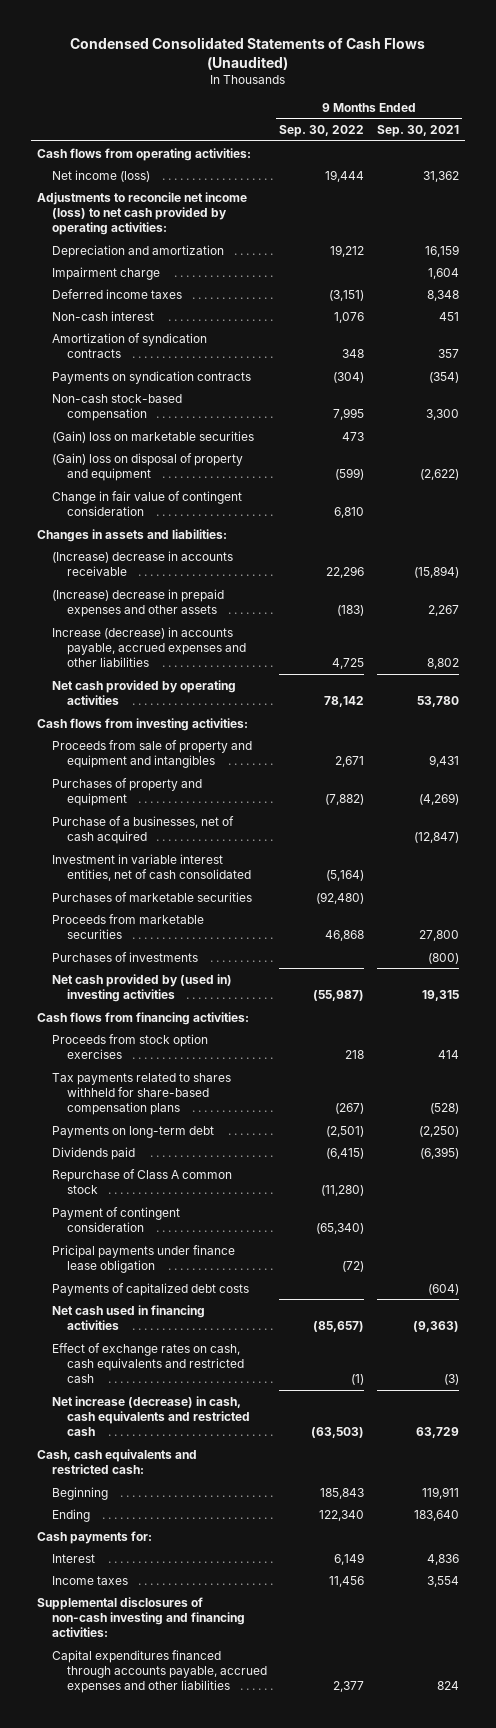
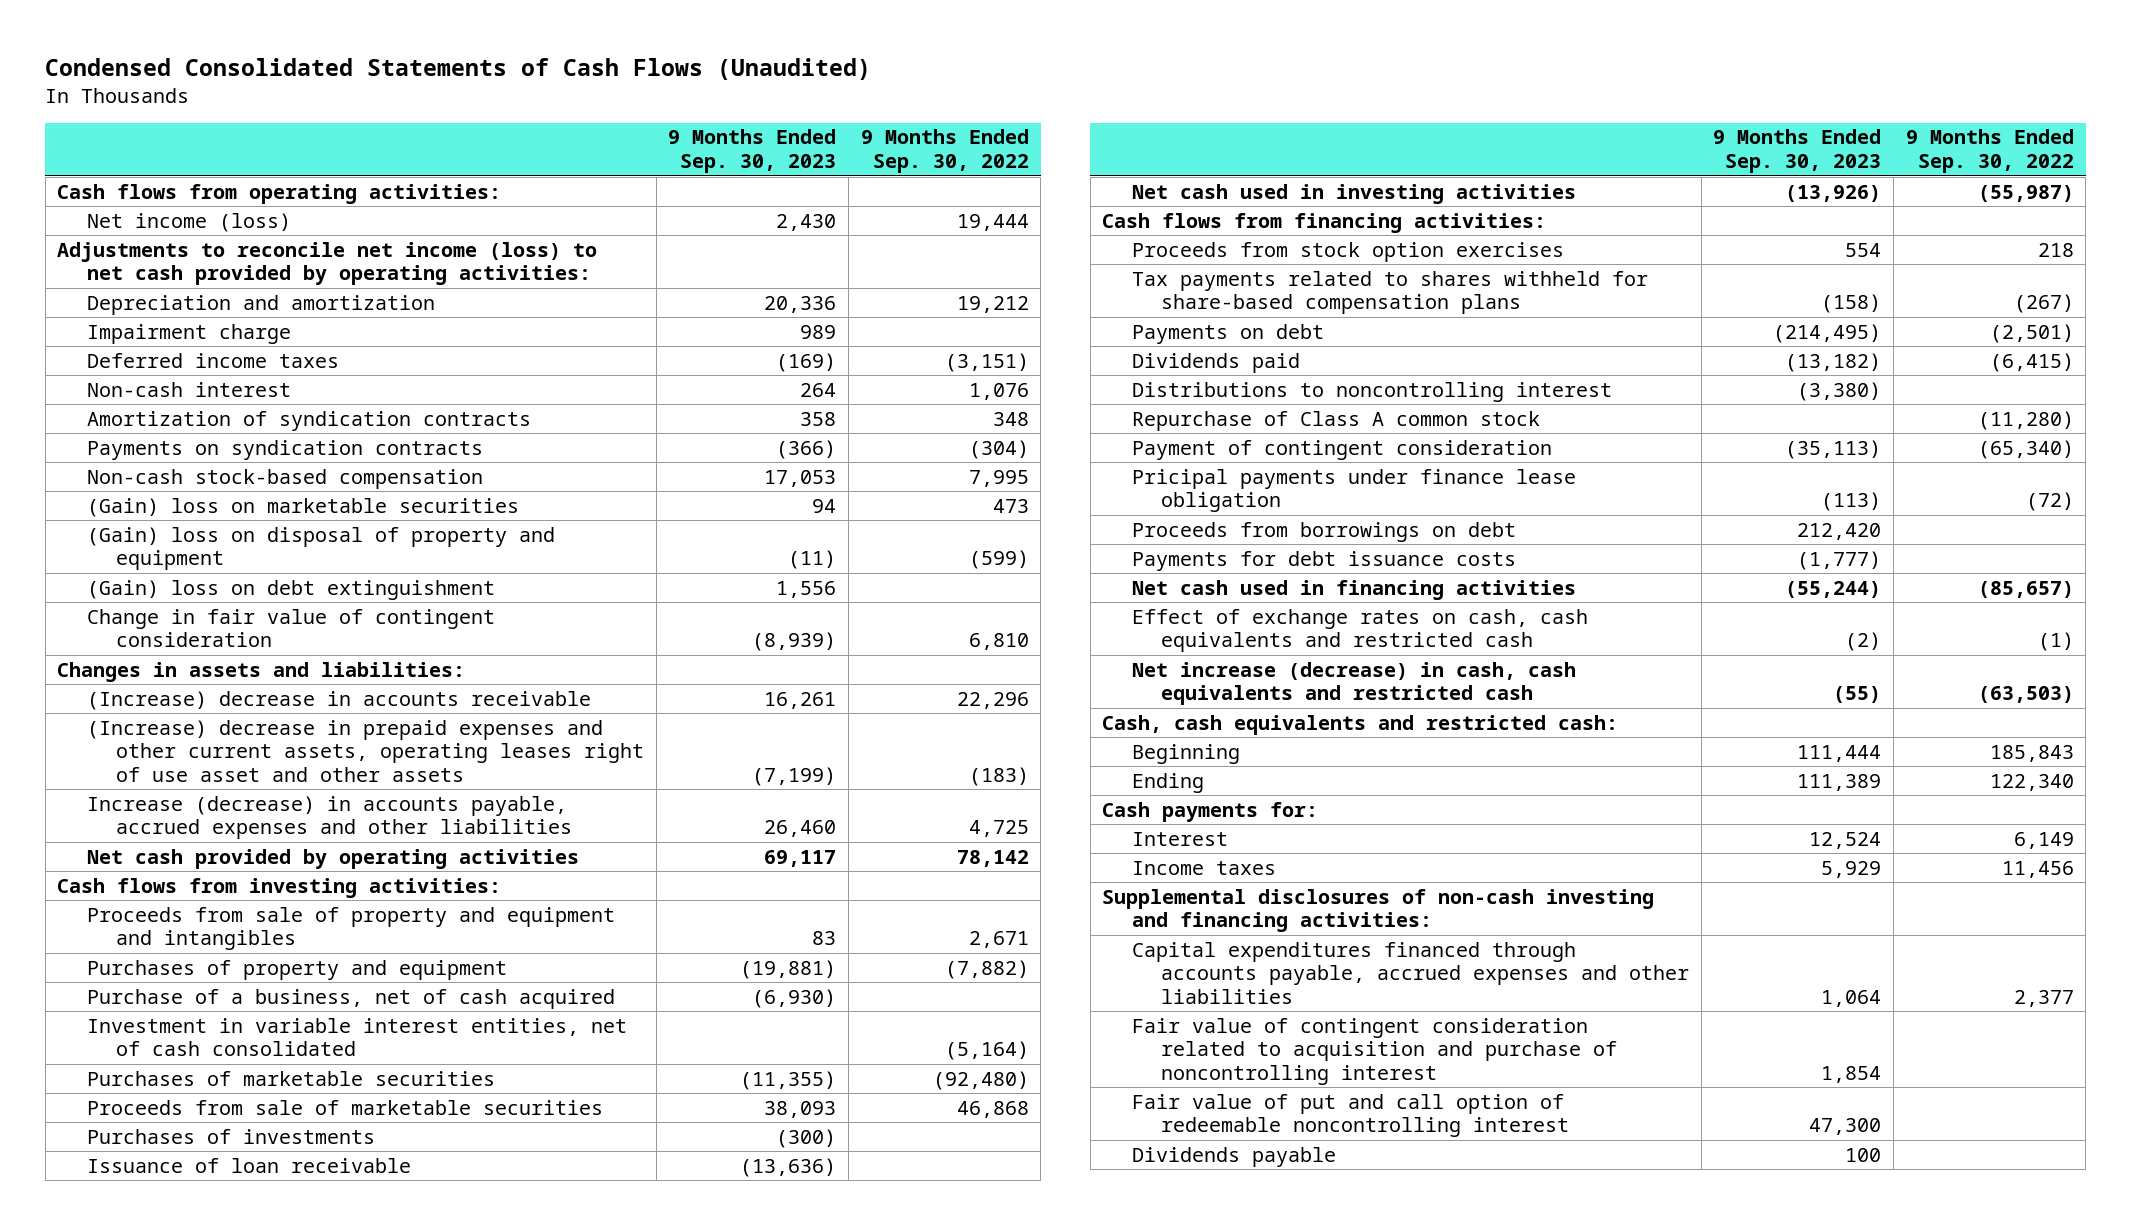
- | 9 Months Ended Sep. 30, 2022 | 9 Months Ended Sep. 30, 2021
+ | 9 Months Ended Sep. 30, 2023 | 9 Months Ended Sep. 30, 2022
+ (Gain) loss on debt extinguishment | 1,556 |
- (Increase) decrease in prepaid expenses and other assets | (183) | 2,267
+ (Increase) decrease in prepaid expenses and other current assets, operating leases right of use asset and other assets | (7,199) | (183)
- Purchase of a businesses, net of cash acquired | | (12,847)
+ Purchase of a business, net of cash acquired | (6,930) |
- Proceeds from marketable securities | 46,868 | 27,800
+ Proceeds from sale of marketable securities | 38,093 | 46,868
- Net cash provided by (used in) investing activities | (55,987) | 19,315
+ Issuance of loan receivable | (13,636) |
+ Net cash used in investing activities | (13,926) | (55,987)
- Payments on long-term debt | (2,501) | (2,250)
+ Payments on debt | (214,495) | (2,501)
+ Distributions to noncontrolling interest | (3,380) |
- Payments of capitalized debt costs | | (604)
+ Proceeds from borrowings on debt | 212,420 |
+ Payments for debt issuance costs | (1,777) |
+ Fair value of contingent consideration related to acquisition and purchase of noncontrolling interest | 1,854 |
+ Fair value of put and call option of redeemable noncontrolling interest | 47,300 |
+ Dividends payable | 100 |

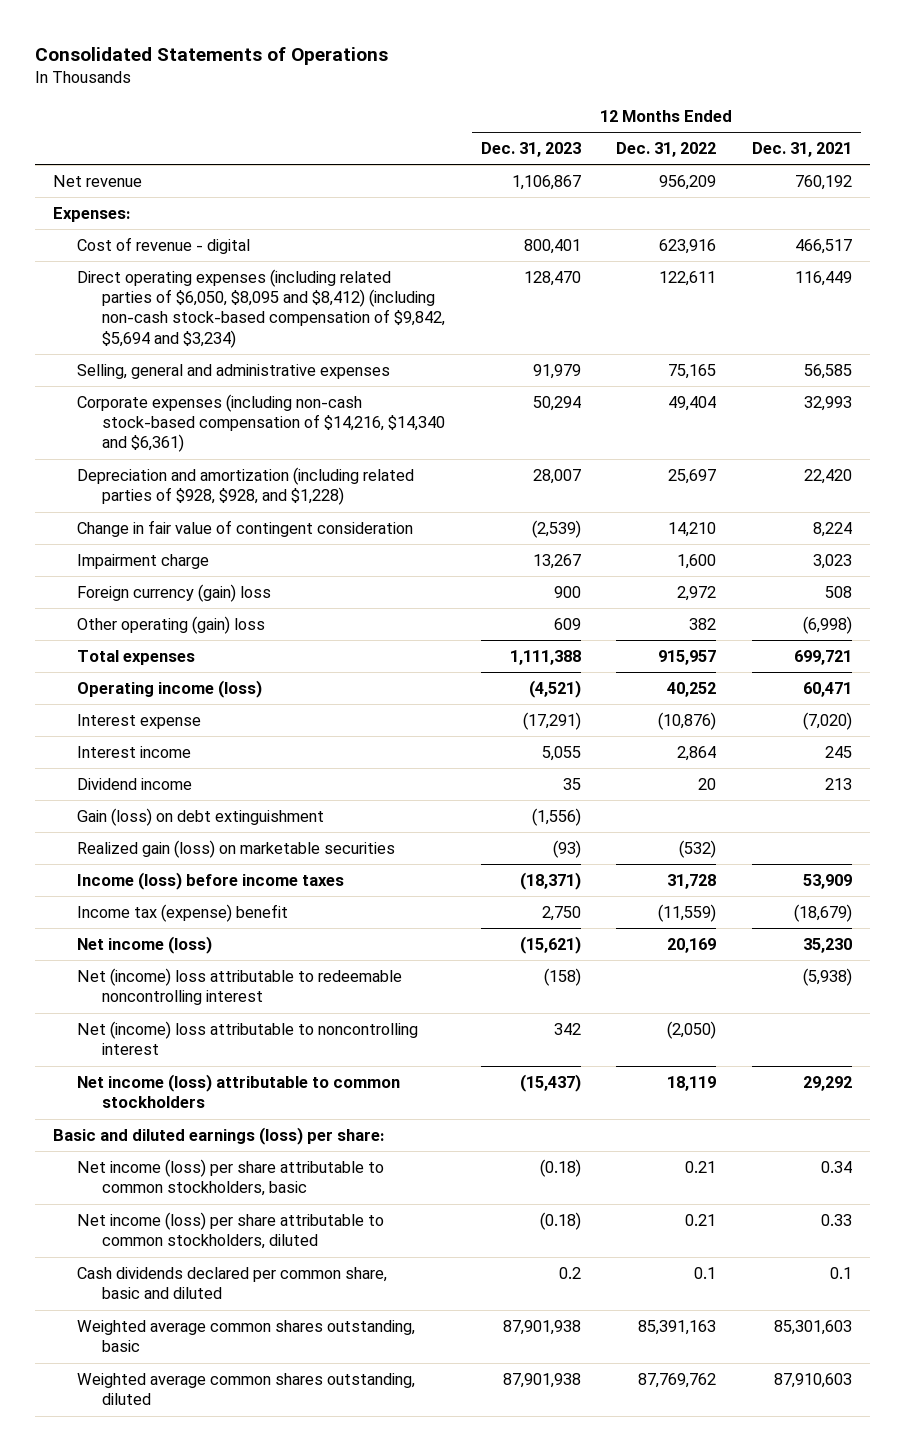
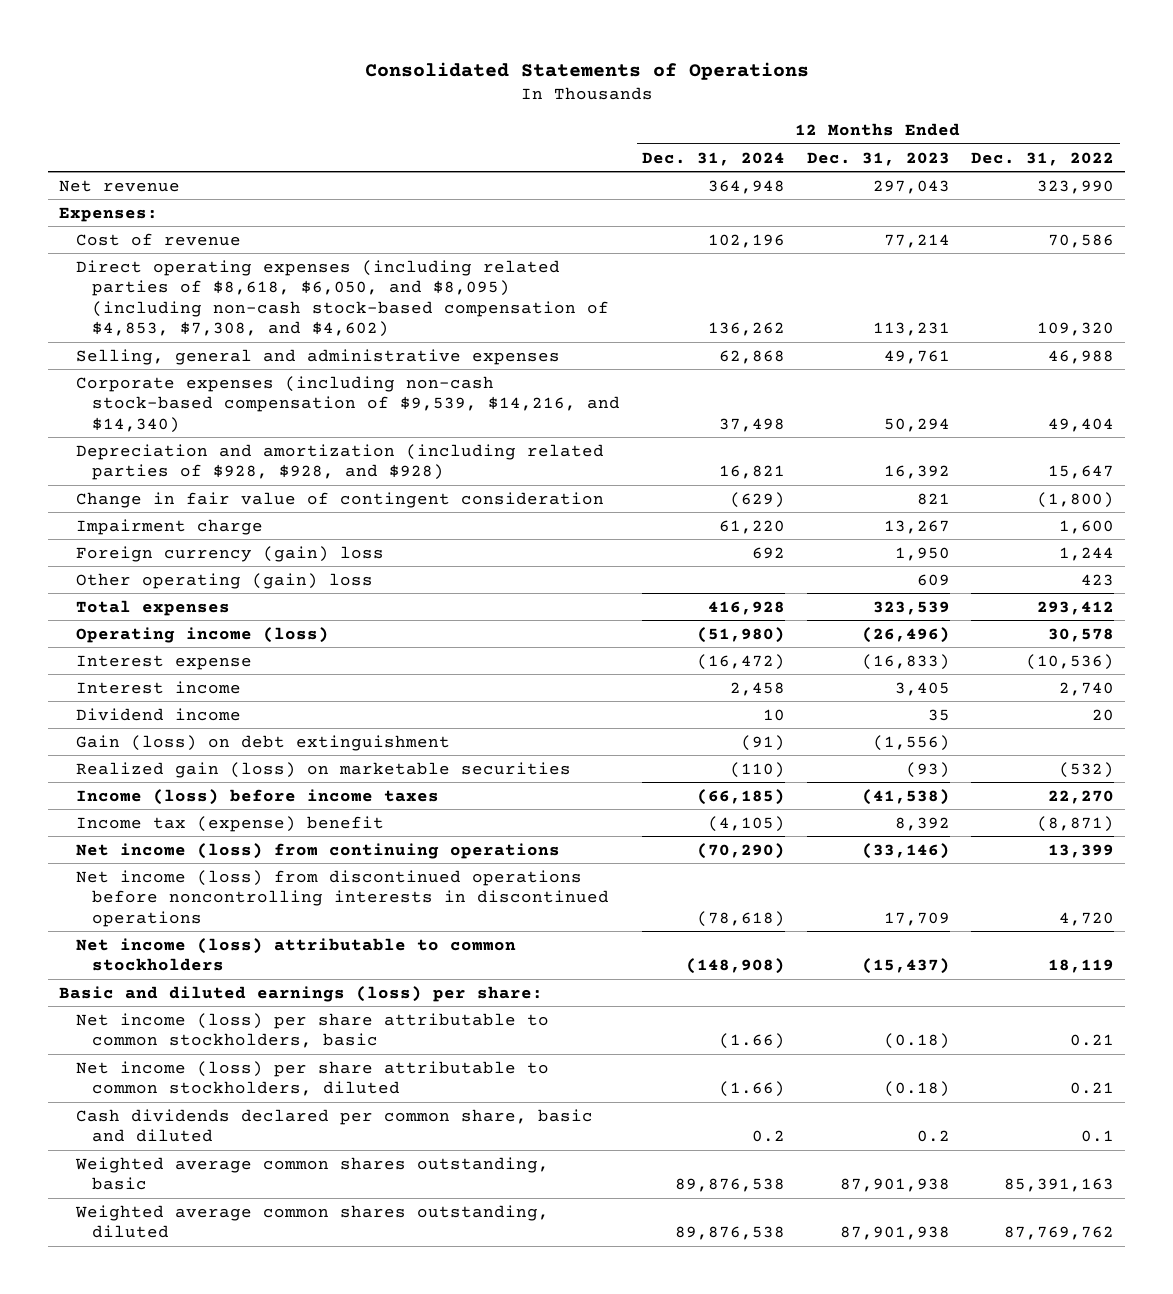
- | 12 Months Ended Dec. 31, 2023 | 12 Months Ended Dec. 31, 2022 | 12 Months Ended Dec. 31, 2021
+ | 12 Months Ended Dec. 31, 2024 | 12 Months Ended Dec. 31, 2023 | 12 Months Ended Dec. 31, 2022
- Net revenue | 1,106,867 | 956,209 | 760,192
+ Net revenue | 364,948 | 297,043 | 323,990
- Cost of revenue - digital | 800,401 | 623,916 | 466,517
- Direct operating expenses (including related parties of $6,050, $8,095 and $8,412) (including non-cash stock-based compensation of $9,842, $5,694 and $3,234) | 128,470 | 122,611 | 116,449
- Selling, general and administrative expenses | 91,979 | 75,165 | 56,585
- Corporate expenses (including non-cash stock-based compensation of $14,216, $14,340 and $6,361) | 50,294 | 49,404 | 32,993
- Depreciation and amortization (including related parties of $928, $928, and $1,228) | 28,007 | 25,697 | 22,420
- Change in fair value of contingent consideration | (2,539) | 14,210 | 8,224
+ Cost of revenue | 102,196 | 77,214 | 70,586
+ Direct operating expenses (including related parties of $8,618, $6,050, and $8,095) (including non-cash stock-based compensation of $4,853, $7,308, and $4,602) | 136,262 | 113,231 | 109,320
+ Selling, general and administrative expenses | 62,868 | 49,761 | 46,988
+ Corporate expenses (including non-cash stock-based compensation of $9,539, $14,216, and $14,340) | 37,498 | 50,294 | 49,404
+ Depreciation and amortization (including related parties of $928, $928, and $928) | 16,821 | 16,392 | 15,647
+ Change in fair value of contingent consideration | (629) | 821 | (1,800)
- Foreign currency (gain) loss | 900 | 2,972 | 508
- Other operating (gain) loss | 609 | 382 | (6,998)
- Total expenses | 1,111,388 | 915,957 | 699,721
- Operating income (loss) | (4,521) | 40,252 | 60,471
- Interest expense | (17,291) | (10,876) | (7,020)
- Interest income | 5,055 | 2,864 | 245
+ Foreign currency (gain) loss | 692 | 1,950 | 1,244
+ Other operating (gain) loss | | 609 | 423
+ Total expenses | 416,928 | 323,539 | 293,412
+ Operating income (loss) | (51,980) | (26,496) | 30,578
+ Interest expense | (16,472) | (16,833) | (10,536)
+ Interest income | 2,458 | 3,405 | 2,740
- Income (loss) before income taxes | (18,371) | 31,728 | 53,909
- Income tax (expense) benefit | 2,750 | (11,559) | (18,679)
- Net income (loss) | (15,621) | 20,169 | 35,230
- Net (income) loss attributable to redeemable noncontrolling interest | (158) | | (5,938)
- Net (income) loss attributable to noncontrolling interest | 342 | (2,050) |
+ Income (loss) before income taxes | (66,185) | (41,538) | 22,270
+ Income tax (expense) benefit | (4,105) | 8,392 | (8,871)
+ Net income (loss) from continuing operations | (70,290) | (33,146) | 13,399
+ Net income (loss) from discontinued operations before noncontrolling interests in discontinued operations | (78,618) | 17,709 | 4,720

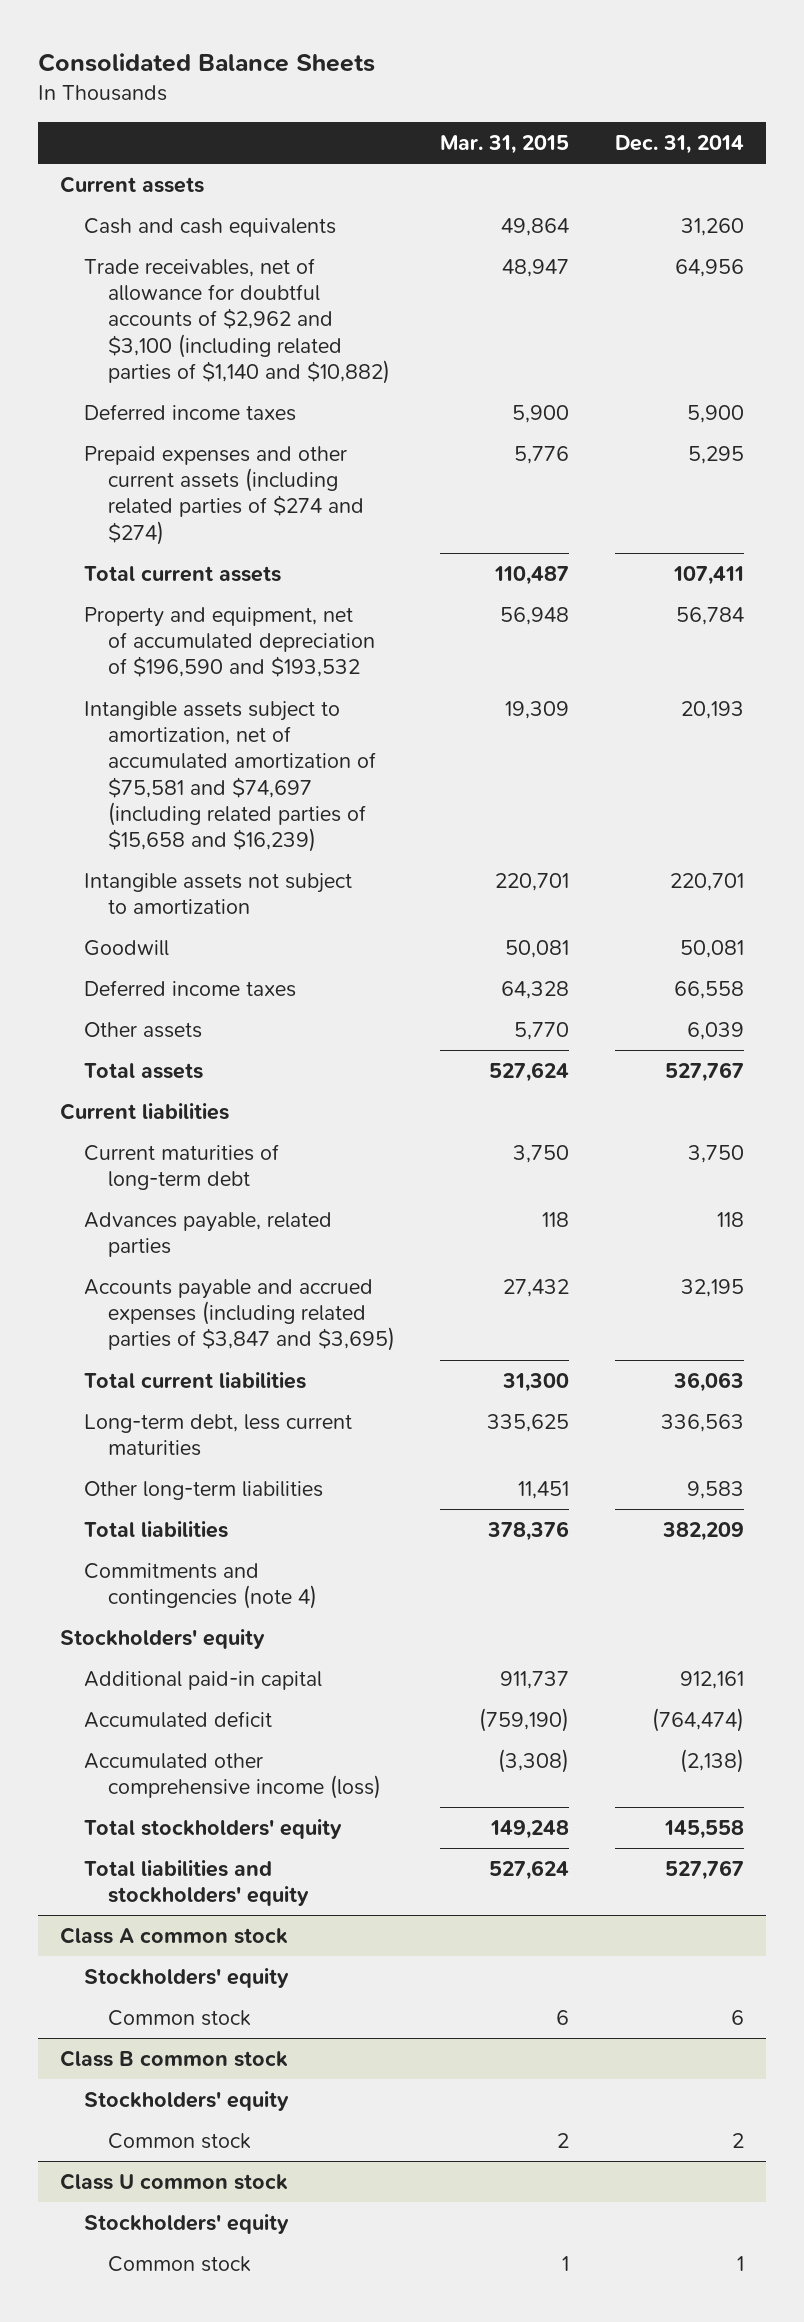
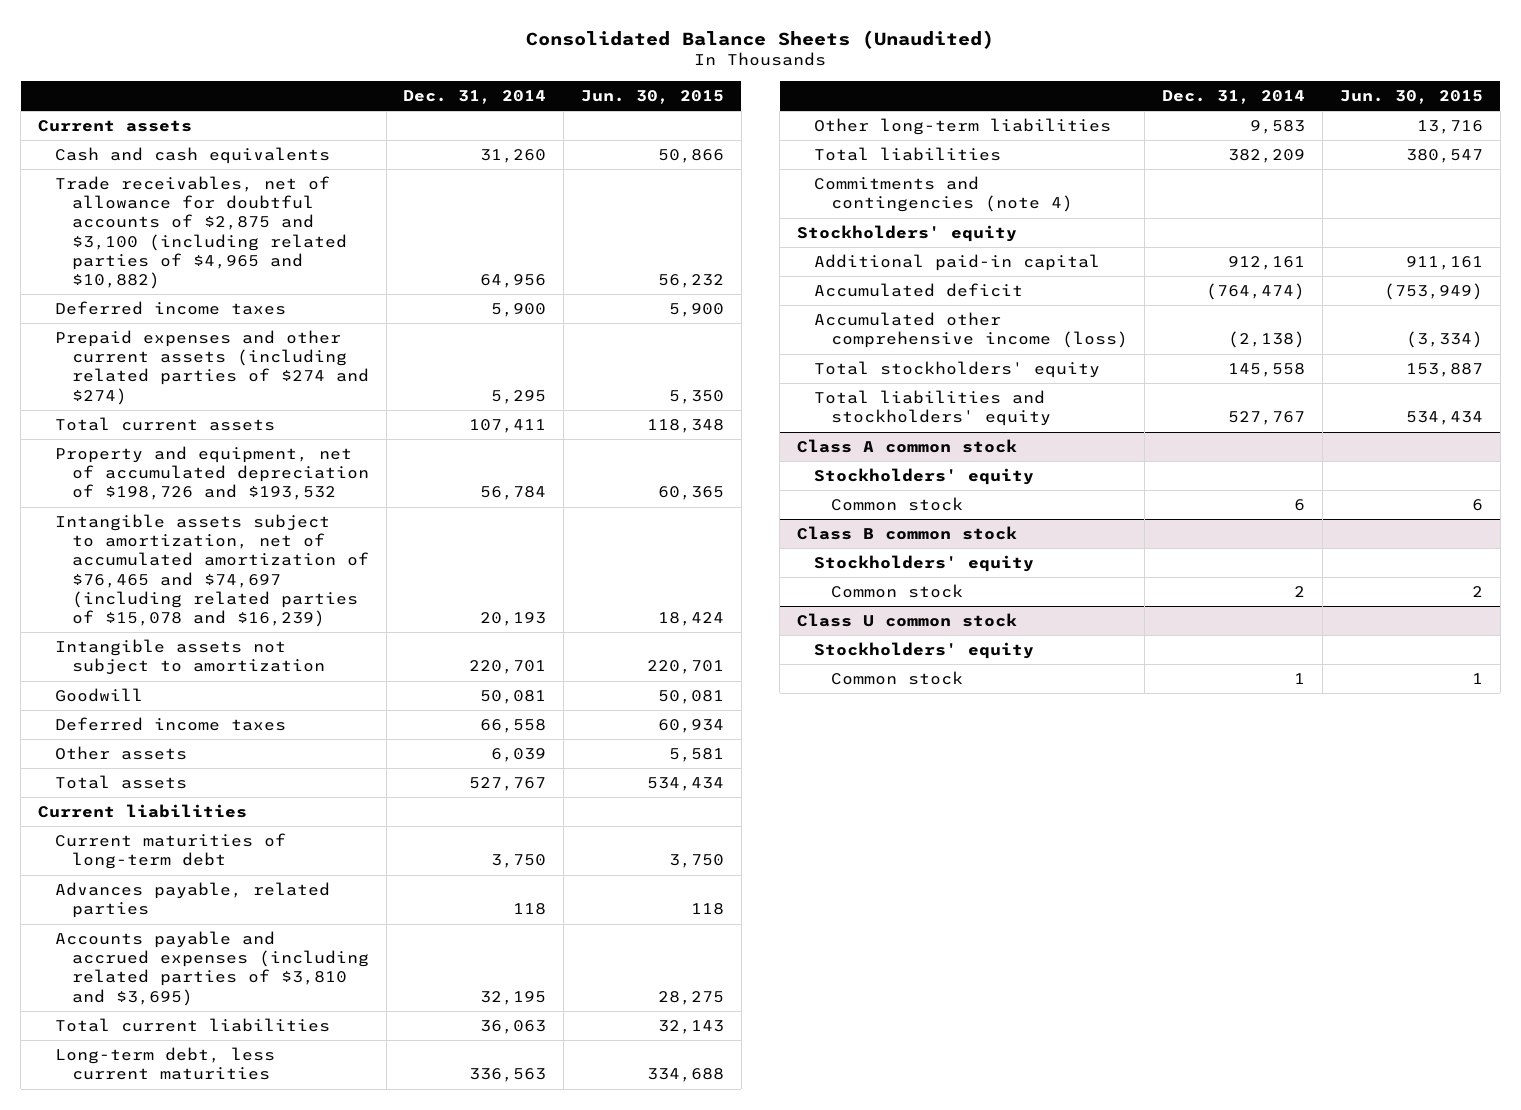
- Consolidated Balance Sheets
+ Consolidated Balance Sheets (Unaudited)
- | Mar. 31, 2015 | Dec. 31, 2014
+ | Dec. 31, 2014 | Jun. 30, 2015
- Trade receivables, net of allowance for doubtful accounts of $2,962 and $3,100 (including related parties of $1,140 and $10,882) | 48,947 | 64,956
+ Trade receivables, net of allowance for doubtful accounts of $2,875 and $3,100 (including related parties of $4,965 and $10,882) | 64,956 | 56,232
- Property and equipment, net of accumulated depreciation of $196,590 and $193,532 | 56,948 | 56,784
- Intangible assets subject to amortization, net of accumulated amortization of $75,581 and $74,697 (including related parties of $15,658 and $16,239) | 19,309 | 20,193
+ Property and equipment, net of accumulated depreciation of $198,726 and $193,532 | 56,784 | 60,365
+ Intangible assets subject to amortization, net of accumulated amortization of $76,465 and $74,697 (including related parties of $15,078 and $16,239) | 20,193 | 18,424
- Accounts payable and accrued expenses (including related parties of $3,847 and $3,695) | 27,432 | 32,195
+ Accounts payable and accrued expenses (including related parties of $3,810 and $3,695) | 32,195 | 28,275

